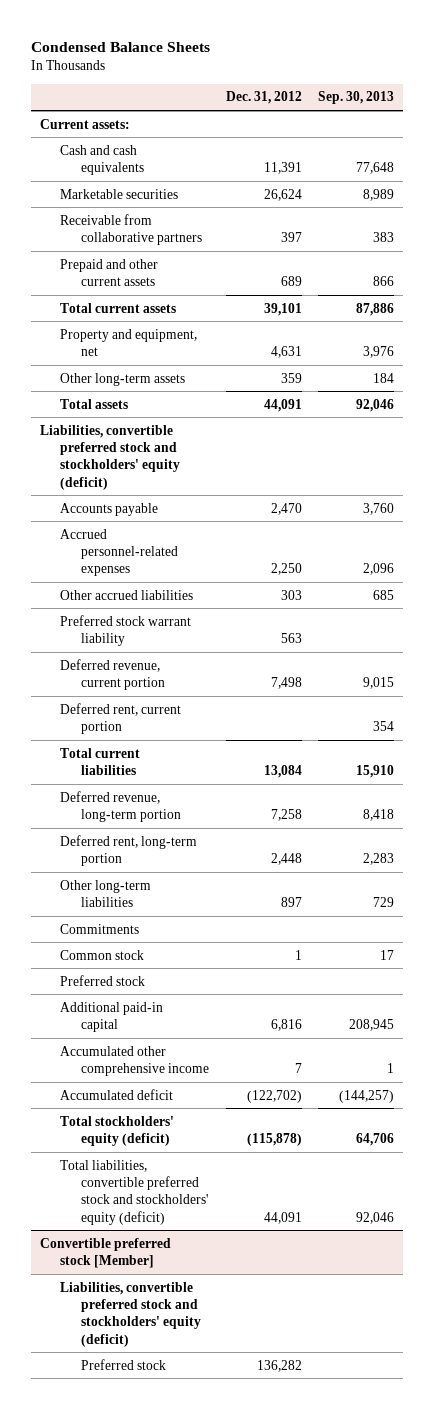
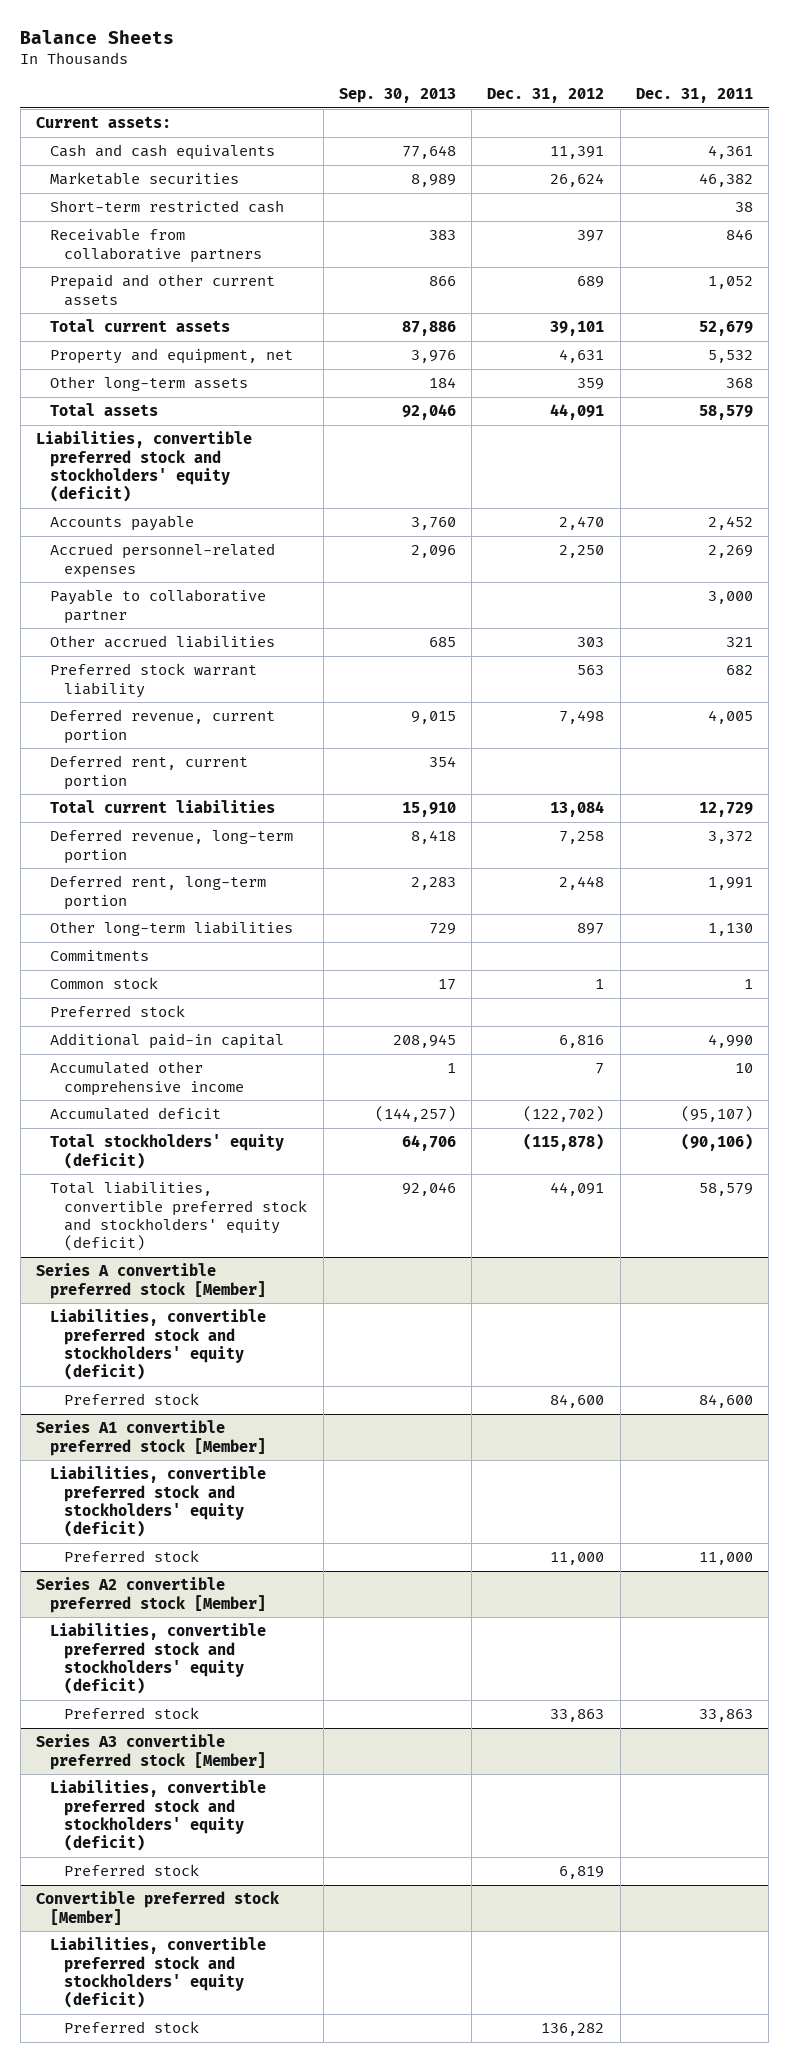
- Condensed Balance Sheets
+ Balance Sheets
- | Dec. 31, 2012 | Sep. 30, 2013
+ | Sep. 30, 2013 | Dec. 31, 2012 | Dec. 31, 2011
+ Short-term restricted cash | | | 38
+ Payable to collaborative partner | | | 3,000
+ Series A convertible preferred stock [Member]
+ Liabilities, convertible preferred stock and stockholders' equity (deficit)
+ Preferred stock | | 84,600 | 84,600
+ Series A1 convertible preferred stock [Member]
+ Liabilities, convertible preferred stock and stockholders' equity (deficit)
+ Preferred stock | | 11,000 | 11,000
+ Series A2 convertible preferred stock [Member]
+ Liabilities, convertible preferred stock and stockholders' equity (deficit)
+ Preferred stock | | 33,863 | 33,863
+ Series A3 convertible preferred stock [Member]
+ Liabilities, convertible preferred stock and stockholders' equity (deficit)
+ Preferred stock | | 6,819 |

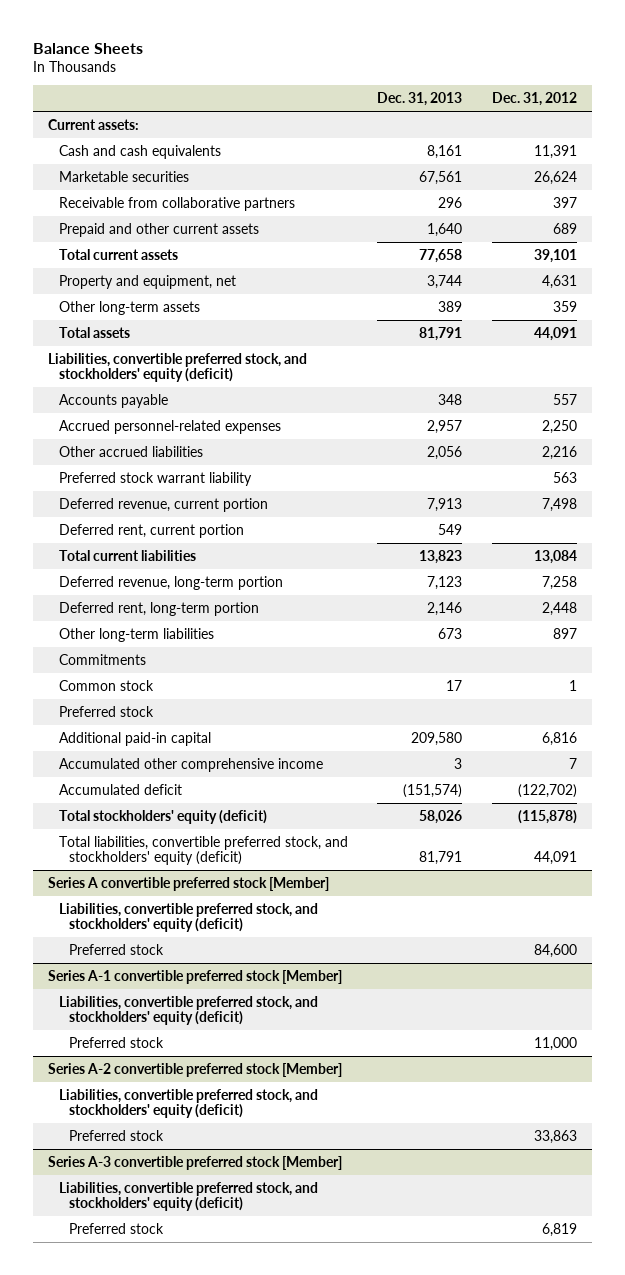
- | Sep. 30, 2013 | Dec. 31, 2012 | Dec. 31, 2011
+ | Dec. 31, 2013 | Dec. 31, 2012
- Short-term restricted cash | | | 38
- Liabilities, convertible preferred stock and stockholders' equity (deficit)
- Accounts payable | 3,760 | 2,470 | 2,452
+ Liabilities, convertible preferred stock, and stockholders' equity (deficit)
+ Accounts payable | 348 | 557
- Payable to collaborative partner | | | 3,000
- Other accrued liabilities | 685 | 303 | 321
+ Other accrued liabilities | 2,056 | 2,216
- Total liabilities, convertible preferred stock and stockholders' equity (deficit) | 92,046 | 44,091 | 58,579
+ Total liabilities, convertible preferred stock, and stockholders' equity (deficit) | 81,791 | 44,091
@ Series A convertible preferred stock [Member]
- Liabilities, convertible preferred stock and stockholders' equity (deficit)
+ Liabilities, convertible preferred stock, and stockholders' equity (deficit)
- Series A1 convertible preferred stock [Member]
- Liabilities, convertible preferred stock and stockholders' equity (deficit)
+ Series A-1 convertible preferred stock [Member]
+ Liabilities, convertible preferred stock, and stockholders' equity (deficit)
- Series A2 convertible preferred stock [Member]
- Liabilities, convertible preferred stock and stockholders' equity (deficit)
+ Series A-2 convertible preferred stock [Member]
+ Liabilities, convertible preferred stock, and stockholders' equity (deficit)
- Series A3 convertible preferred stock [Member]
- Liabilities, convertible preferred stock and stockholders' equity (deficit)
+ Series A-3 convertible preferred stock [Member]
+ Liabilities, convertible preferred stock, and stockholders' equity (deficit)
- Convertible preferred stock [Member]
- Liabilities, convertible preferred stock and stockholders' equity (deficit)
- Preferred stock | | 136,282 |

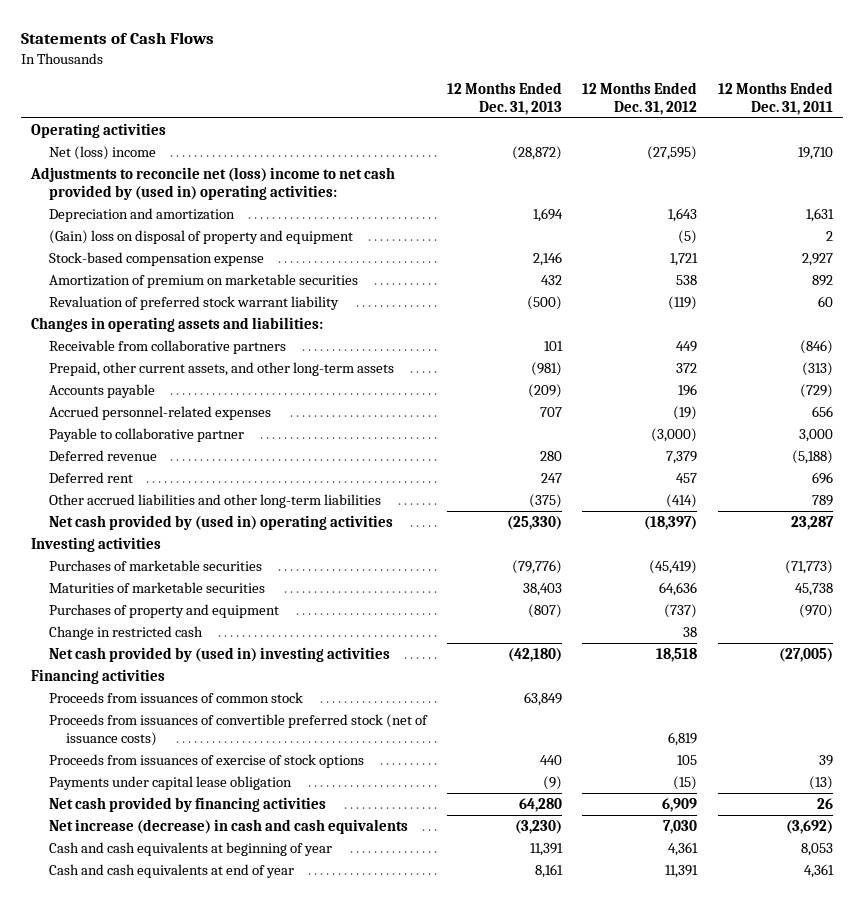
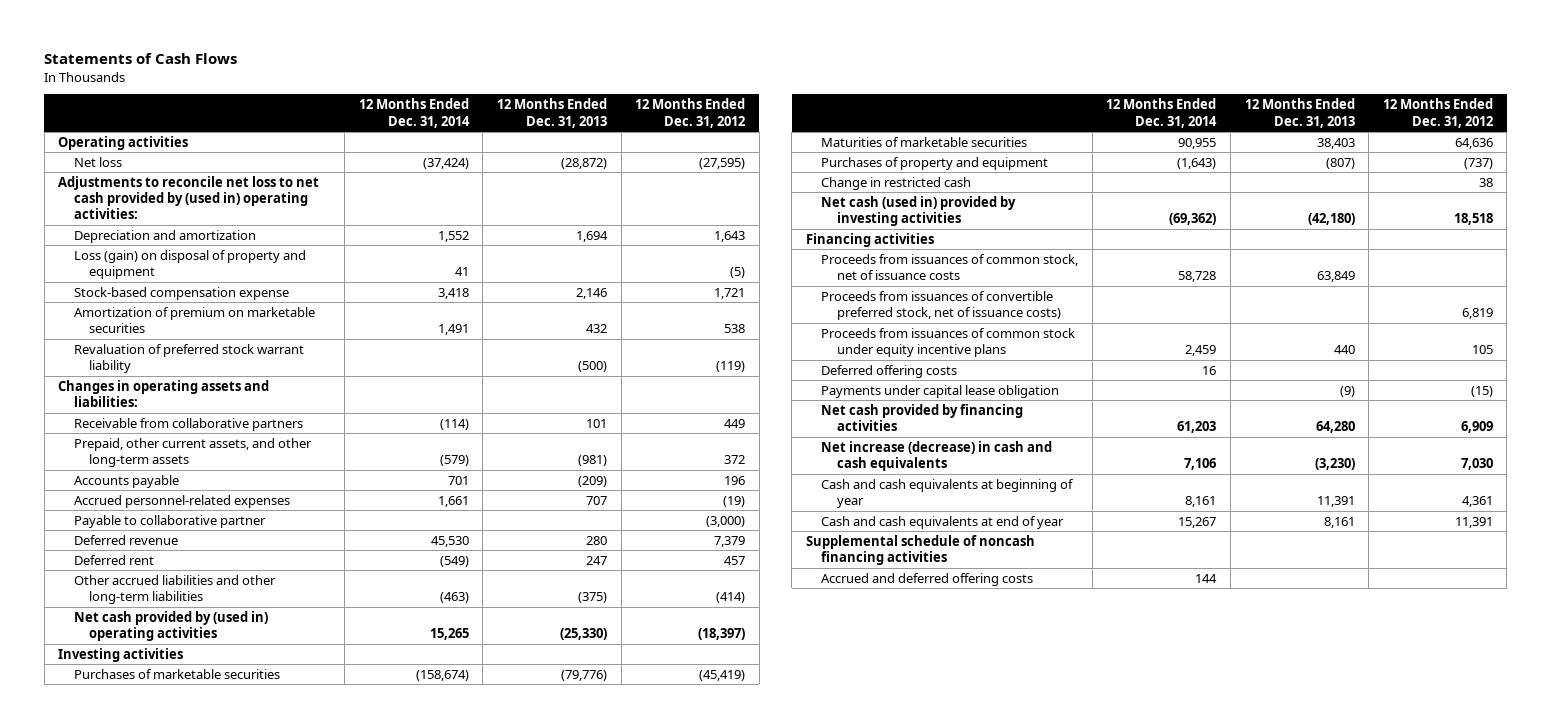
- | 12 Months Ended Dec. 31, 2013 | 12 Months Ended Dec. 31, 2012 | 12 Months Ended Dec. 31, 2011
+ | 12 Months Ended Dec. 31, 2014 | 12 Months Ended Dec. 31, 2013 | 12 Months Ended Dec. 31, 2012
- Net (loss) income | (28,872) | (27,595) | 19,710
- Adjustments to reconcile net (loss) income to net cash provided by (used in) operating activities:
+ Net loss | (37,424) | (28,872) | (27,595)
+ Adjustments to reconcile net loss to net cash provided by (used in) operating activities:
- (Gain) loss on disposal of property and equipment | | (5) | 2
+ Loss (gain) on disposal of property and equipment | 41 | | (5)
- Net cash provided by (used in) investing activities | (42,180) | 18,518 | (27,005)
+ Net cash (used in) provided by investing activities | (69,362) | (42,180) | 18,518
- Proceeds from issuances of common stock | 63,849 | |
- Proceeds from issuances of convertible preferred stock (net of issuance costs) | | 6,819 |
- Proceeds from issuances of exercise of stock options | 440 | 105 | 39
+ Proceeds from issuances of common stock, net of issuance costs | 58,728 | 63,849 |
+ Proceeds from issuances of convertible preferred stock, net of issuance costs) | | | 6,819
+ Proceeds from issuances of common stock under equity incentive plans | 2,459 | 440 | 105
+ Deferred offering costs | 16 | |
+ Supplemental schedule of noncash financing activities
+ Accrued and deferred offering costs | 144 | |

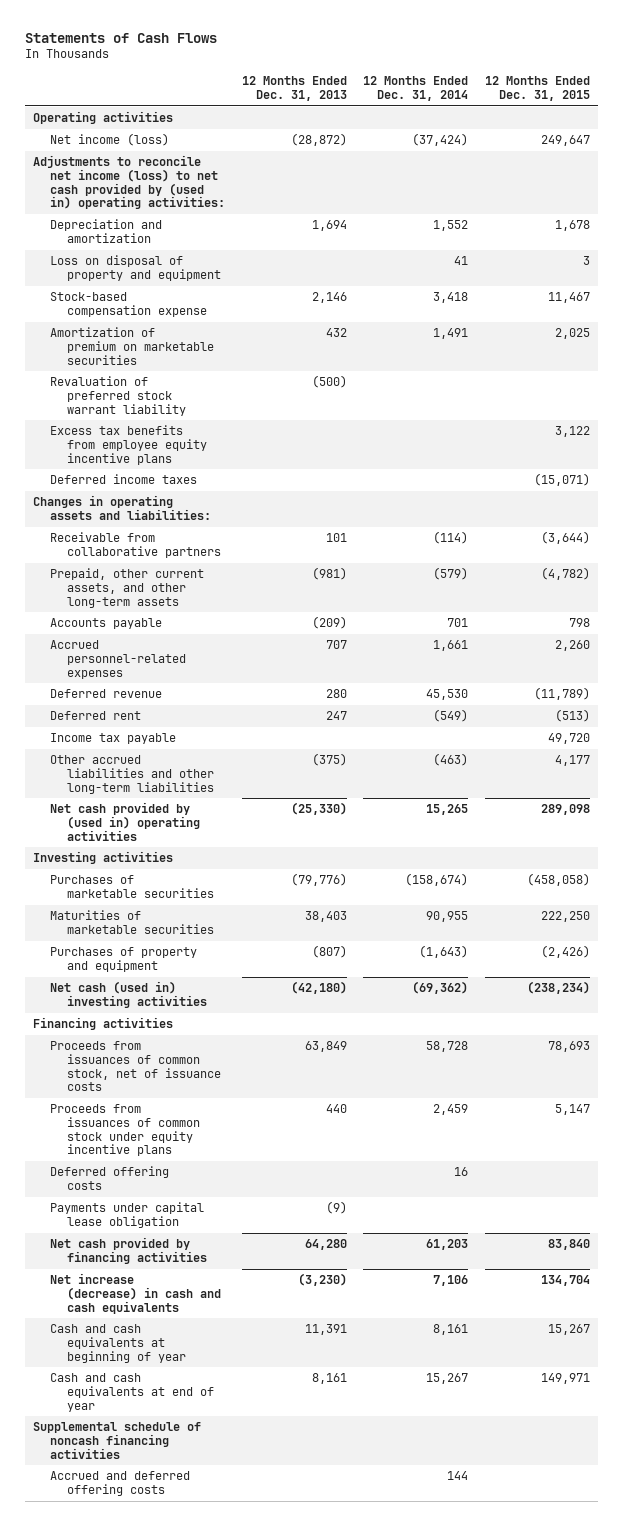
- | 12 Months Ended Dec. 31, 2014 | 12 Months Ended Dec. 31, 2013 | 12 Months Ended Dec. 31, 2012
+ | 12 Months Ended Dec. 31, 2013 | 12 Months Ended Dec. 31, 2014 | 12 Months Ended Dec. 31, 2015
- Net loss | (37,424) | (28,872) | (27,595)
- Adjustments to reconcile net loss to net cash provided by (used in) operating activities:
+ Net income (loss) | (28,872) | (37,424) | 249,647
+ Adjustments to reconcile net income (loss) to net cash provided by (used in) operating activities:
- Loss (gain) on disposal of property and equipment | 41 | | (5)
+ Loss on disposal of property and equipment | | 41 | 3
+ Excess tax benefits from employee equity incentive plans | | | 3,122
+ Deferred income taxes | | | (15,071)
- Payable to collaborative partner | | | (3,000)
+ Income tax payable | | | 49,720
- Change in restricted cash | | | 38
- Net cash (used in) provided by investing activities | (69,362) | (42,180) | 18,518
+ Net cash (used in) investing activities | (42,180) | (69,362) | (238,234)
- Proceeds from issuances of convertible preferred stock, net of issuance costs) | | | 6,819

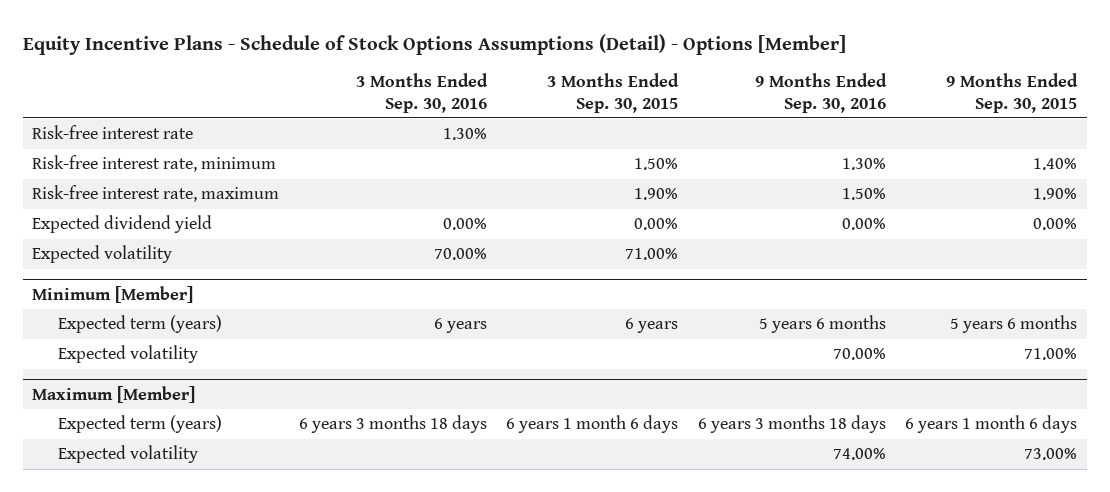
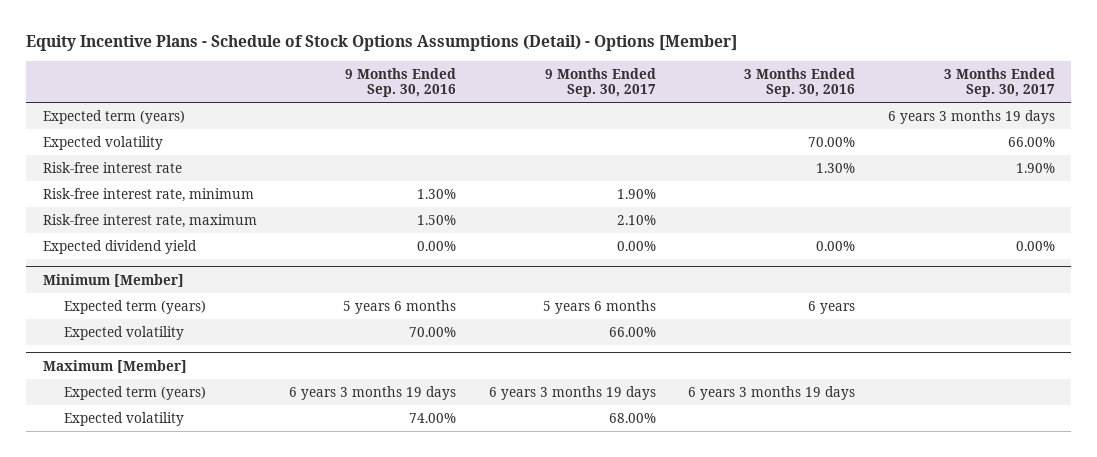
- | 3 Months Ended Sep. 30, 2016 | 3 Months Ended Sep. 30, 2015 | 9 Months Ended Sep. 30, 2016 | 9 Months Ended Sep. 30, 2015
+ | 9 Months Ended Sep. 30, 2016 | 9 Months Ended Sep. 30, 2017 | 3 Months Ended Sep. 30, 2016 | 3 Months Ended Sep. 30, 2017
+ Expected term (years) | | | | 6 years 3 months 19 days
moved up: Expected volatility | | | 70.00% | 66.00%
@ Maximum [Member]
- Expected term (years) | 6 years 3 months 18 days | 6 years 1 month 6 days | 6 years 3 months 18 days | 6 years 1 month 6 days
+ Expected term (years) | 6 years 3 months 19 days | 6 years 3 months 19 days | 6 years 3 months 19 days |

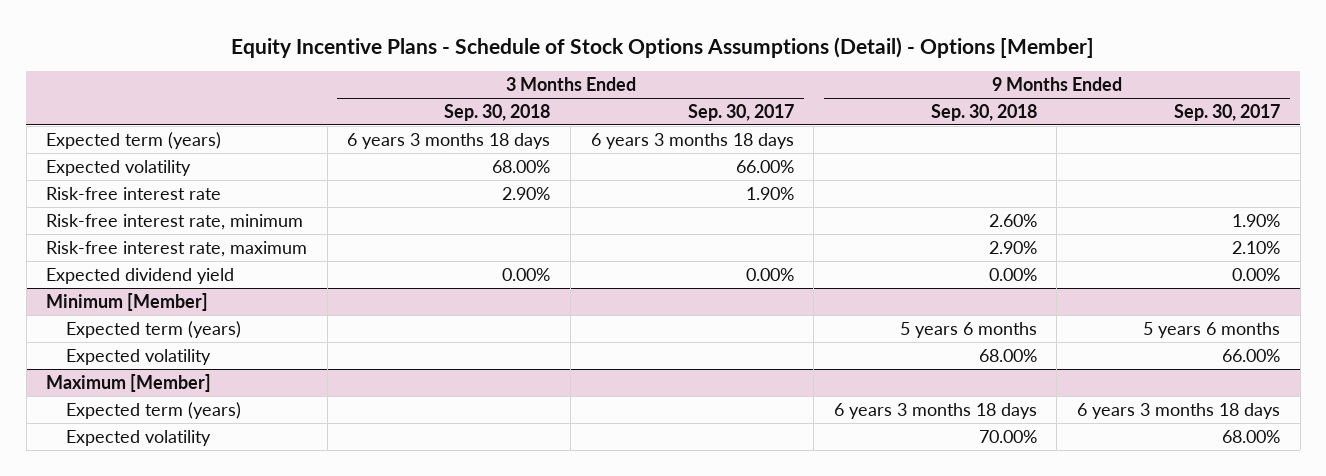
- | 9 Months Ended Sep. 30, 2016 | 9 Months Ended Sep. 30, 2017 | 3 Months Ended Sep. 30, 2016 | 3 Months Ended Sep. 30, 2017
+ | 3 Months Ended Sep. 30, 2018 | 3 Months Ended Sep. 30, 2017 | 9 Months Ended Sep. 30, 2018 | 9 Months Ended Sep. 30, 2017
- Expected term (years) | | | | 6 years 3 months 19 days
+ Expected term (years) | 6 years 3 months 18 days | 6 years 3 months 18 days | |
@ Maximum [Member]
- Expected term (years) | 6 years 3 months 19 days | 6 years 3 months 19 days | 6 years 3 months 19 days |
+ Expected term (years) | | | 6 years 3 months 18 days | 6 years 3 months 18 days

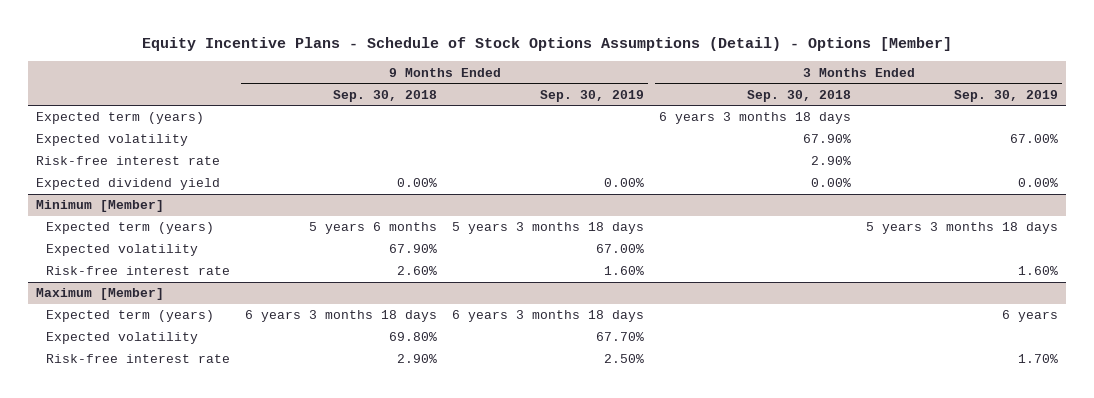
- | 3 Months Ended Sep. 30, 2018 | 3 Months Ended Sep. 30, 2017 | 9 Months Ended Sep. 30, 2018 | 9 Months Ended Sep. 30, 2017
+ | 9 Months Ended Sep. 30, 2018 | 9 Months Ended Sep. 30, 2019 | 3 Months Ended Sep. 30, 2018 | 3 Months Ended Sep. 30, 2019
- Expected volatility | 68.00% | 66.00% | |
+ Expected volatility | | | 67.90% | 67.00%
- Risk-free interest rate, minimum | | | 2.60% | 1.90%
- Risk-free interest rate, maximum | | | 2.90% | 2.10%
@ Minimum [Member]
- Expected volatility | | | 68.00% | 66.00%
+ Expected volatility | 67.90% | 67.00% | |
+ Risk-free interest rate | 2.60% | 1.60% | | 1.60%
@ Maximum [Member]
- Expected volatility | | | 70.00% | 68.00%
+ Expected volatility | 69.80% | 67.70% | |
+ Risk-free interest rate | 2.90% | 2.50% | | 1.70%

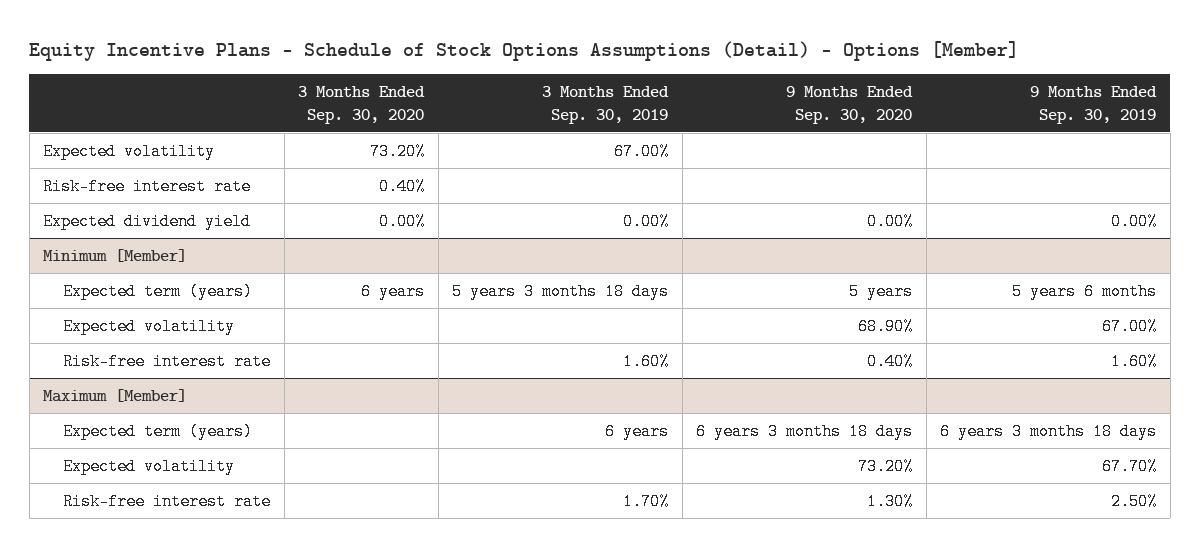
- | 9 Months Ended Sep. 30, 2018 | 9 Months Ended Sep. 30, 2019 | 3 Months Ended Sep. 30, 2018 | 3 Months Ended Sep. 30, 2019
+ | 3 Months Ended Sep. 30, 2020 | 3 Months Ended Sep. 30, 2019 | 9 Months Ended Sep. 30, 2020 | 9 Months Ended Sep. 30, 2019
- Expected term (years) | | | 6 years 3 months 18 days |
@ Minimum [Member]
- Expected term (years) | 5 years 6 months | 5 years 3 months 18 days | | 5 years 3 months 18 days
+ Expected term (years) | 6 years | 5 years 3 months 18 days | 5 years | 5 years 6 months

